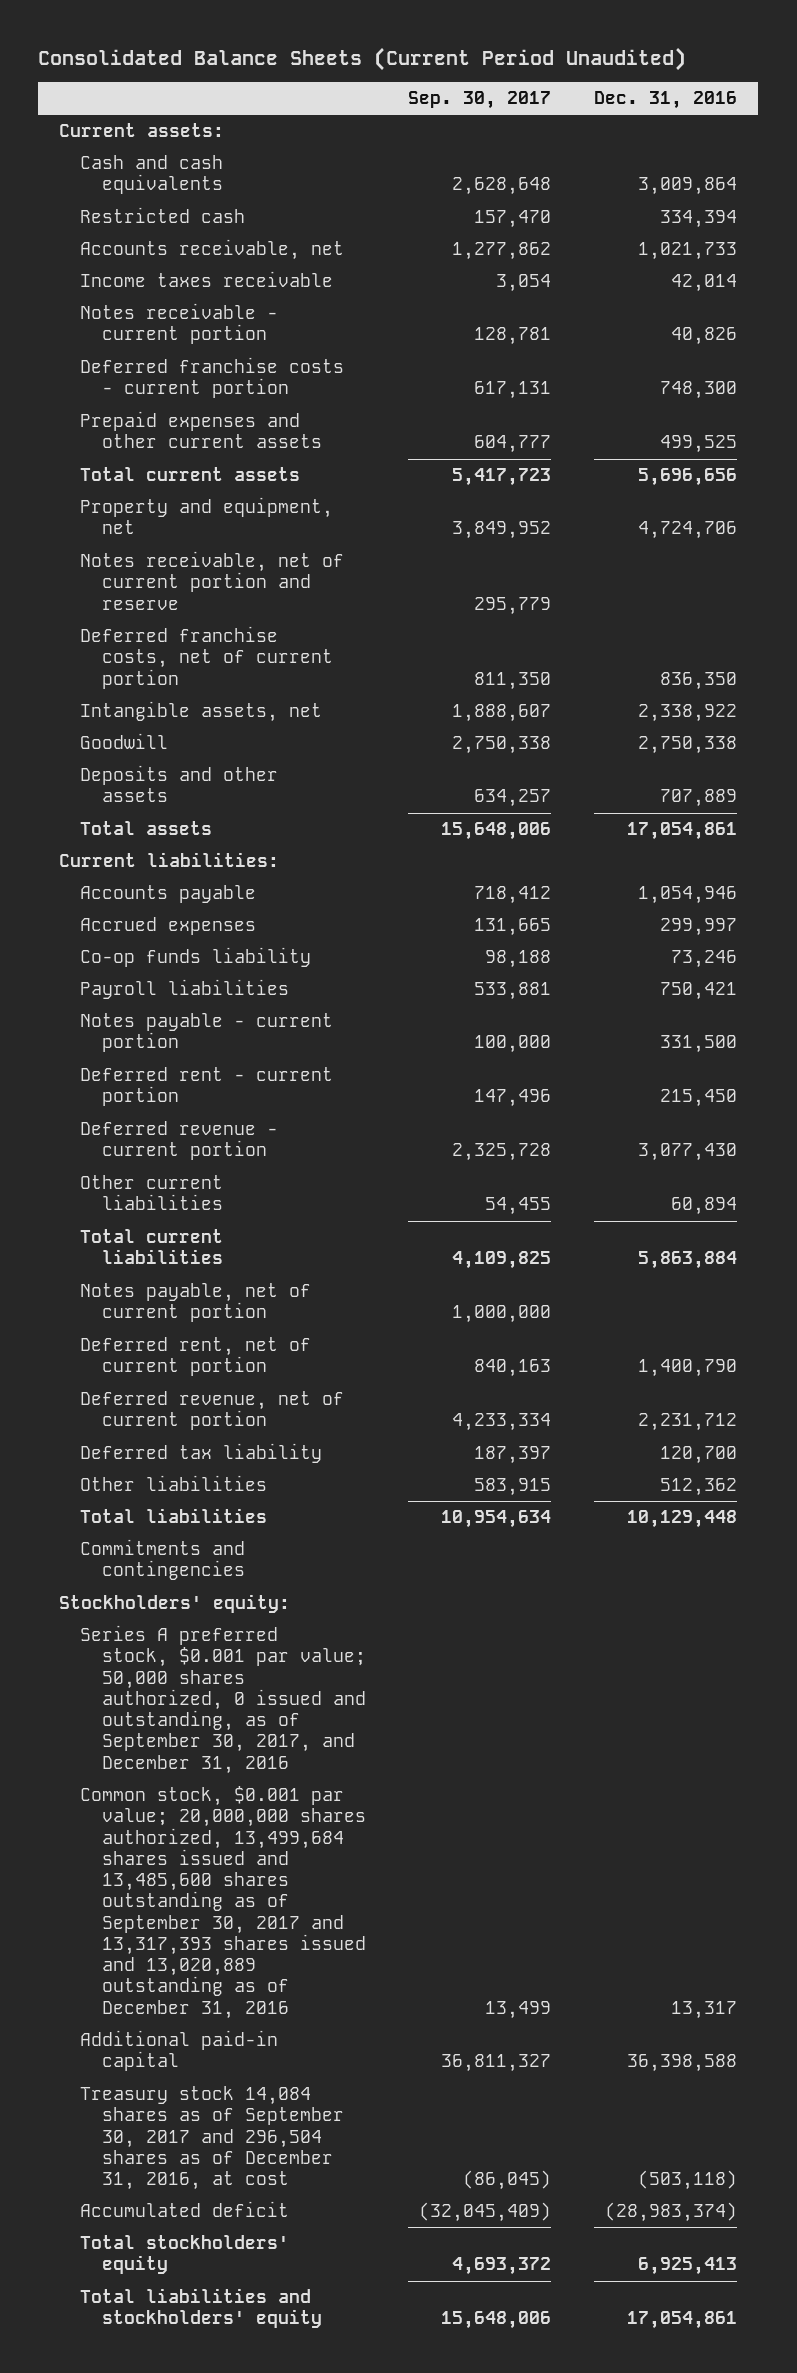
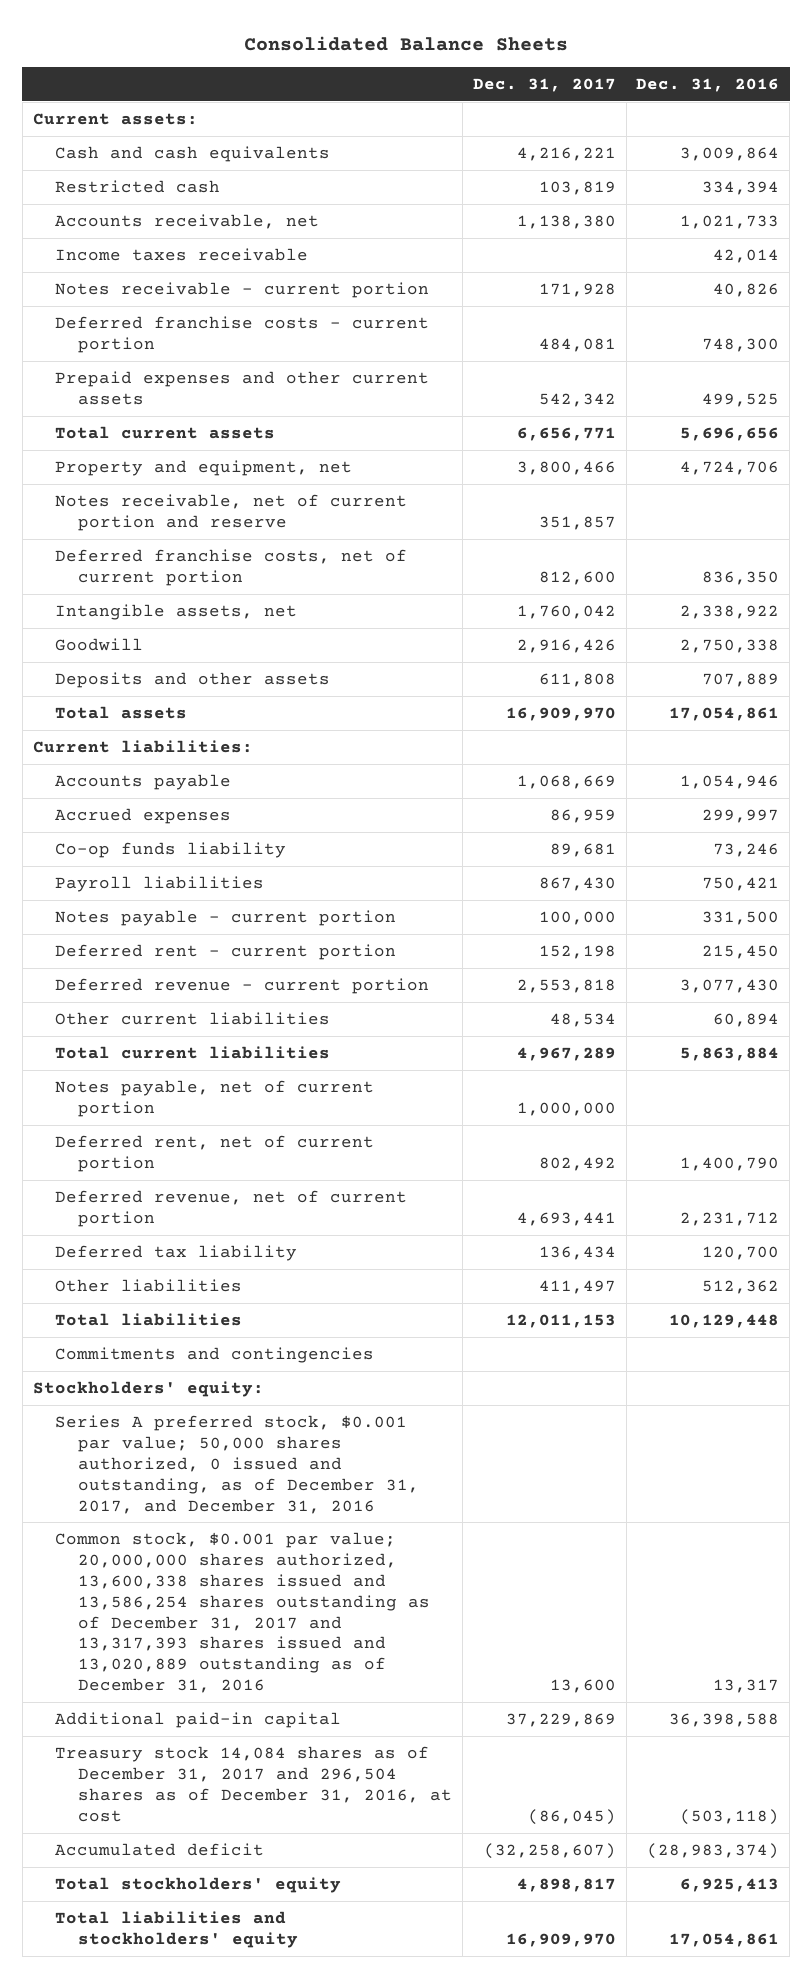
- Consolidated Balance Sheets (Current Period Unaudited)
+ Consolidated Balance Sheets
- | Sep. 30, 2017 | Dec. 31, 2016
+ | Dec. 31, 2017 | Dec. 31, 2016
- Series A preferred stock, $0.001 par value; 50,000 shares authorized, 0 issued and outstanding, as of September 30, 2017, and December 31, 2016
- Common stock, $0.001 par value; 20,000,000 shares authorized, 13,499,684 shares issued and 13,485,600 shares outstanding as of September 30, 2017 and 13,317,393 shares issued and 13,020,889 outstanding as of December 31, 2016 | 13,499 | 13,317
+ Series A preferred stock, $0.001 par value; 50,000 shares authorized, 0 issued and outstanding, as of December 31, 2017, and December 31, 2016
+ Common stock, $0.001 par value; 20,000,000 shares authorized, 13,600,338 shares issued and 13,586,254 shares outstanding as of December 31, 2017 and 13,317,393 shares issued and 13,020,889 outstanding as of December 31, 2016 | 13,600 | 13,317
- Treasury stock 14,084 shares as of September 30, 2017 and 296,504 shares as of December 31, 2016, at cost | (86,045) | (503,118)
+ Treasury stock 14,084 shares as of December 31, 2017 and 296,504 shares as of December 31, 2016, at cost | (86,045) | (503,118)

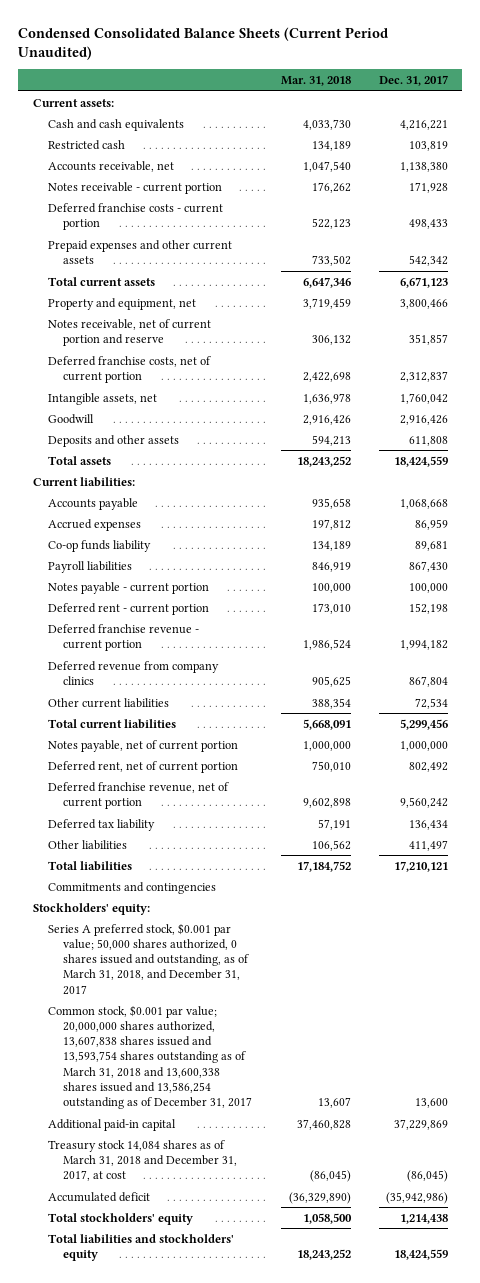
- Consolidated Balance Sheets
+ Condensed Consolidated Balance Sheets (Current Period Unaudited)
- | Dec. 31, 2017 | Dec. 31, 2016
+ | Mar. 31, 2018 | Dec. 31, 2017
- Income taxes receivable | | 42,014
- Deferred franchise costs - current portion | 484,081 | 748,300
+ Deferred franchise costs - current portion | 522,123 | 498,433
- Total current assets | 6,656,771 | 5,696,656
+ Total current assets | 6,647,346 | 6,671,123
- Deferred franchise costs, net of current portion | 812,600 | 836,350
+ Deferred franchise costs, net of current portion | 2,422,698 | 2,312,837
- Total assets | 16,909,970 | 17,054,861
+ Total assets | 18,243,252 | 18,424,559
- Accounts payable | 1,068,669 | 1,054,946
+ Accounts payable | 935,658 | 1,068,668
- Deferred revenue - current portion | 2,553,818 | 3,077,430
- Other current liabilities | 48,534 | 60,894
- Total current liabilities | 4,967,289 | 5,863,884
+ Deferred franchise revenue - current portion | 1,986,524 | 1,994,182
+ Deferred revenue from company clinics | 905,625 | 867,804
+ Other current liabilities | 388,354 | 72,534
+ Total current liabilities | 5,668,091 | 5,299,456
- Deferred revenue, net of current portion | 4,693,441 | 2,231,712
+ Deferred franchise revenue, net of current portion | 9,602,898 | 9,560,242
- Total liabilities | 12,011,153 | 10,129,448
+ Total liabilities | 17,184,752 | 17,210,121
- Series A preferred stock, $0.001 par value; 50,000 shares authorized, 0 issued and outstanding, as of December 31, 2017, and December 31, 2016
- Common stock, $0.001 par value; 20,000,000 shares authorized, 13,600,338 shares issued and 13,586,254 shares outstanding as of December 31, 2017 and 13,317,393 shares issued and 13,020,889 outstanding as of December 31, 2016 | 13,600 | 13,317
+ Series A preferred stock, $0.001 par value; 50,000 shares authorized, 0 shares issued and outstanding, as of March 31, 2018, and December 31, 2017
+ Common stock, $0.001 par value; 20,000,000 shares authorized, 13,607,838 shares issued and 13,593,754 shares outstanding as of March 31, 2018 and 13,600,338 shares issued and 13,586,254 outstanding as of December 31, 2017 | 13,607 | 13,600
- Treasury stock 14,084 shares as of December 31, 2017 and 296,504 shares as of December 31, 2016, at cost | (86,045) | (503,118)
- Accumulated deficit | (32,258,607) | (28,983,374)
- Total stockholders' equity | 4,898,817 | 6,925,413
- Total liabilities and stockholders' equity | 16,909,970 | 17,054,861
+ Treasury stock 14,084 shares as of March 31, 2018 and December 31, 2017, at cost | (86,045) | (86,045)
+ Accumulated deficit | (36,329,890) | (35,942,986)
+ Total stockholders' equity | 1,058,500 | 1,214,438
+ Total liabilities and stockholders' equity | 18,243,252 | 18,424,559

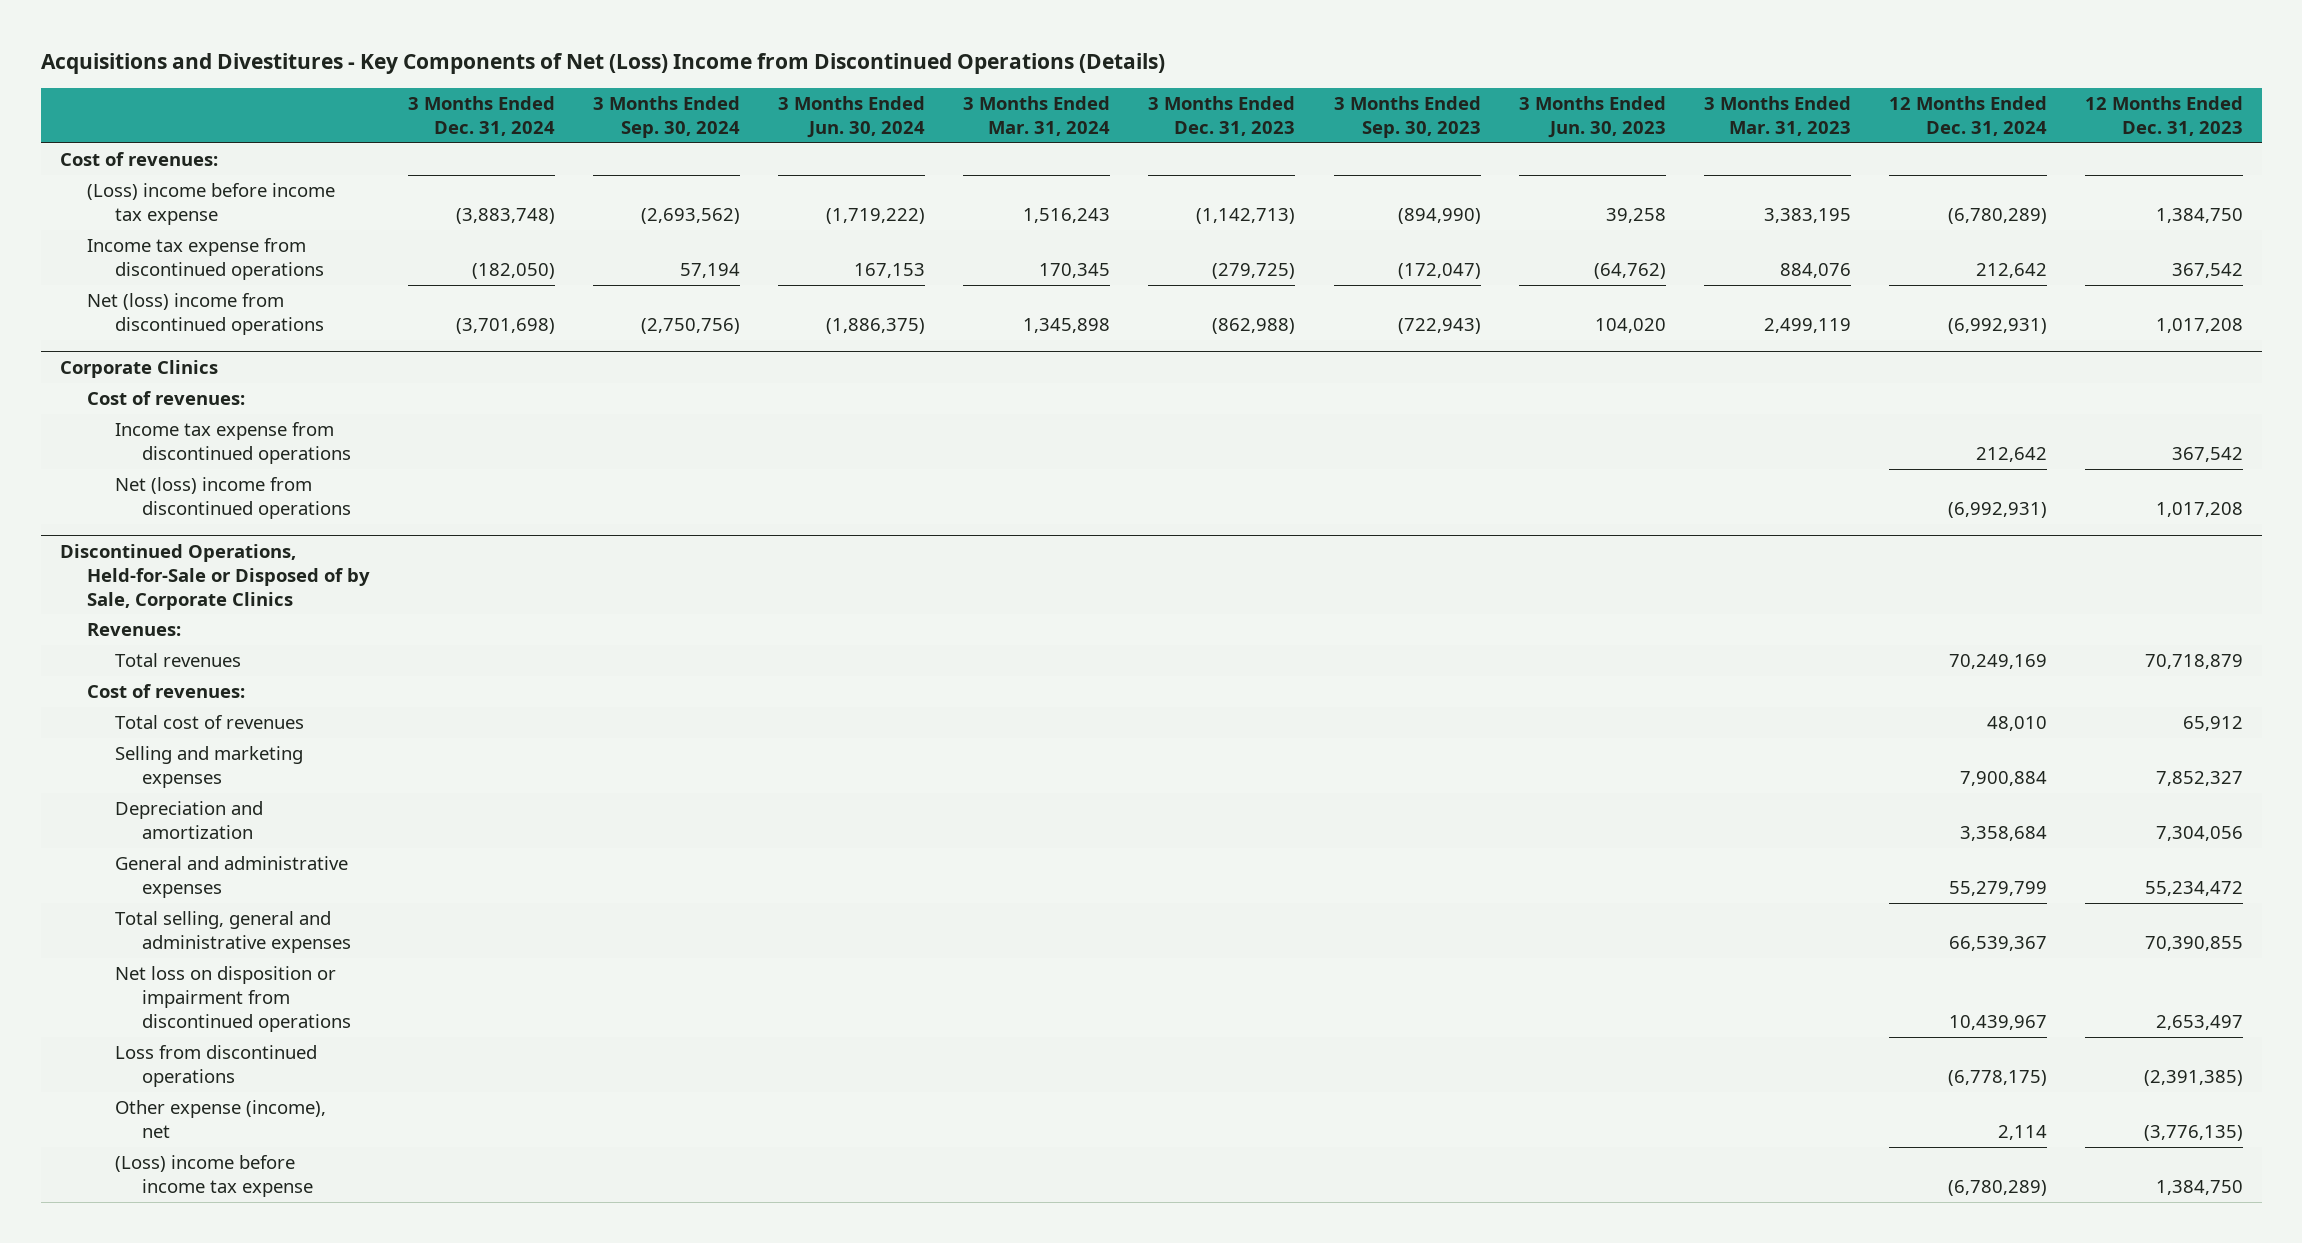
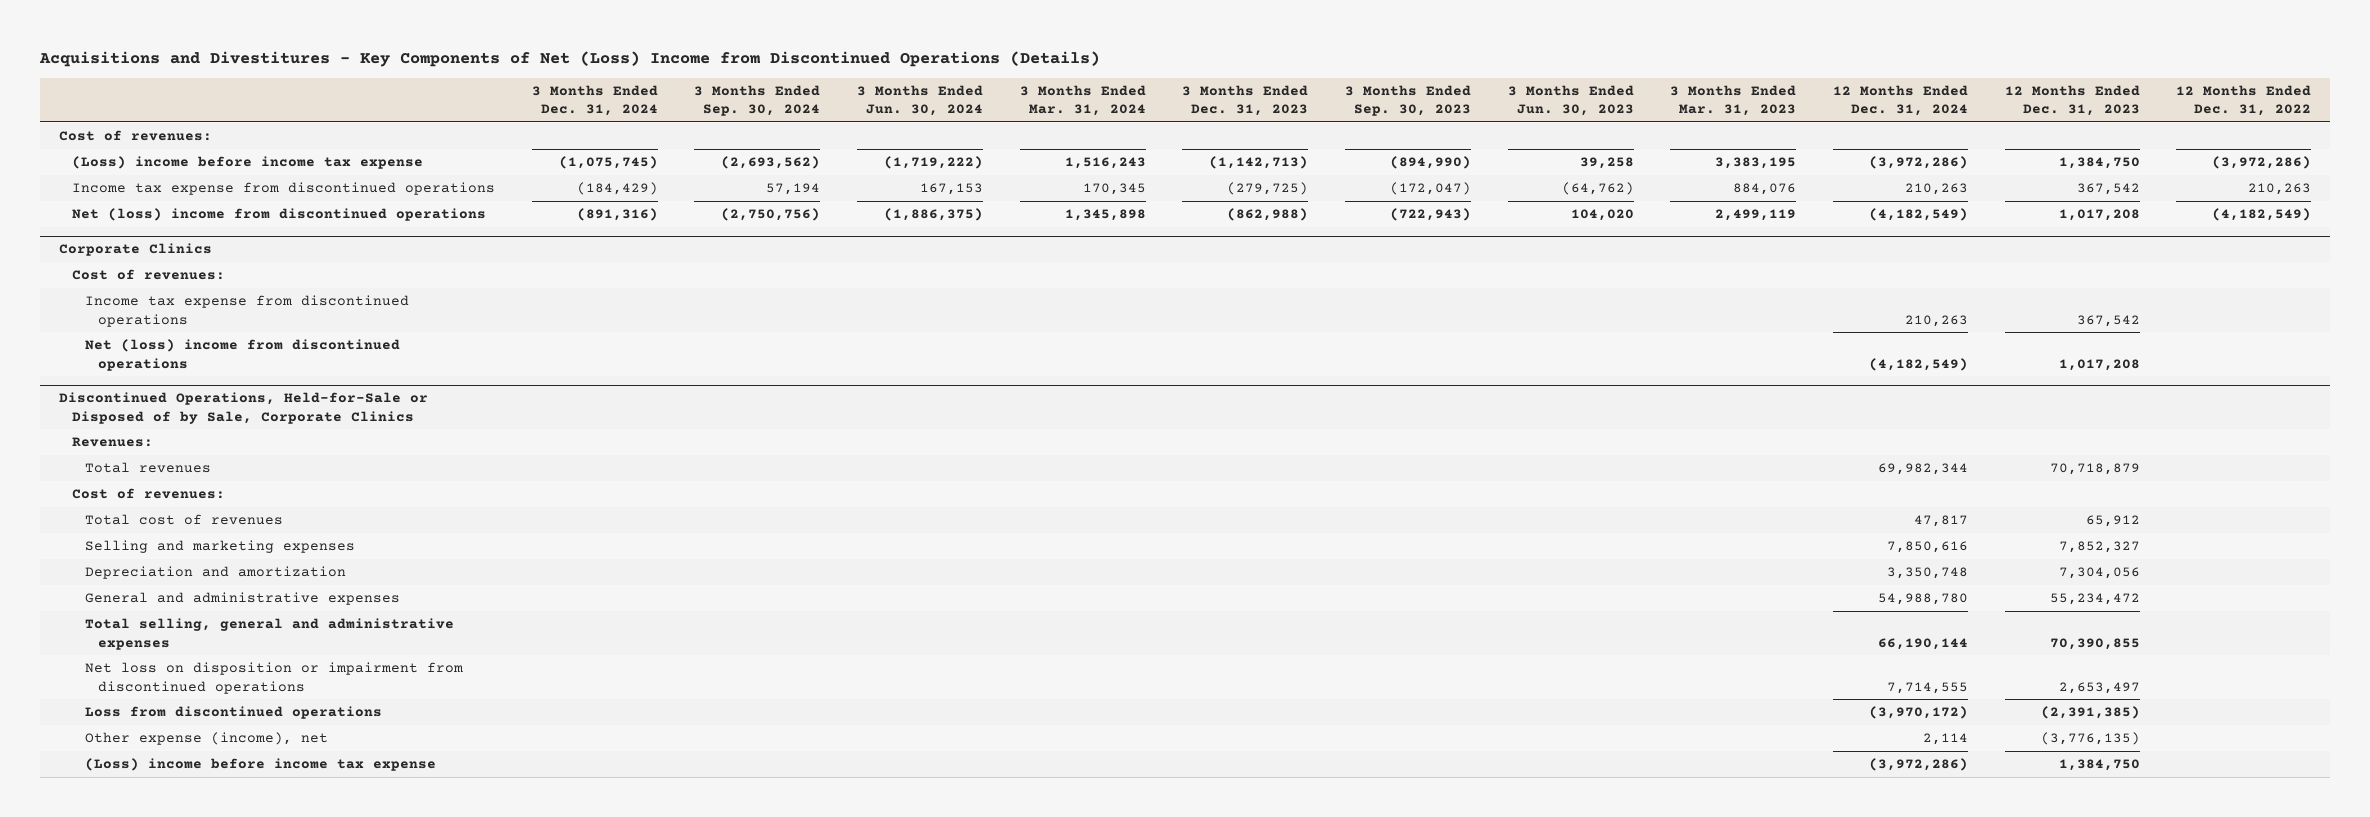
- | 3 Months Ended Dec. 31, 2024 | 3 Months Ended Sep. 30, 2024 | 3 Months Ended Jun. 30, 2024 | 3 Months Ended Mar. 31, 2024 | 3 Months Ended Dec. 31, 2023 | 3 Months Ended Sep. 30, 2023 | 3 Months Ended Jun. 30, 2023 | 3 Months Ended Mar. 31, 2023 | 12 Months Ended Dec. 31, 2024 | 12 Months Ended Dec. 31, 2023
+ | 3 Months Ended Dec. 31, 2024 | 3 Months Ended Sep. 30, 2024 | 3 Months Ended Jun. 30, 2024 | 3 Months Ended Mar. 31, 2024 | 3 Months Ended Dec. 31, 2023 | 3 Months Ended Sep. 30, 2023 | 3 Months Ended Jun. 30, 2023 | 3 Months Ended Mar. 31, 2023 | 12 Months Ended Dec. 31, 2024 | 12 Months Ended Dec. 31, 2023 | 12 Months Ended Dec. 31, 2022
- (Loss) income before income tax expense | (3,883,748) | (2,693,562) | (1,719,222) | 1,516,243 | (1,142,713) | (894,990) | 39,258 | 3,383,195 | (6,780,289) | 1,384,750
- Income tax expense from discontinued operations | (182,050) | 57,194 | 167,153 | 170,345 | (279,725) | (172,047) | (64,762) | 884,076 | 212,642 | 367,542
- Net (loss) income from discontinued operations | (3,701,698) | (2,750,756) | (1,886,375) | 1,345,898 | (862,988) | (722,943) | 104,020 | 2,499,119 | (6,992,931) | 1,017,208
+ (Loss) income before income tax expense | (1,075,745) | (2,693,562) | (1,719,222) | 1,516,243 | (1,142,713) | (894,990) | 39,258 | 3,383,195 | (3,972,286) | 1,384,750 | (3,972,286)
+ Income tax expense from discontinued operations | (184,429) | 57,194 | 167,153 | 170,345 | (279,725) | (172,047) | (64,762) | 884,076 | 210,263 | 367,542 | 210,263
+ Net (loss) income from discontinued operations | (891,316) | (2,750,756) | (1,886,375) | 1,345,898 | (862,988) | (722,943) | 104,020 | 2,499,119 | (4,182,549) | 1,017,208 | (4,182,549)
@ Corporate Clinics
- Income tax expense from discontinued operations | | | | | | | | | 212,642 | 367,542
- Net (loss) income from discontinued operations | | | | | | | | | (6,992,931) | 1,017,208
+ Income tax expense from discontinued operations | | | | | | | | | 210,263 | 367,542 |
+ Net (loss) income from discontinued operations | | | | | | | | | (4,182,549) | 1,017,208 |
@ Discontinued Operations, Held-for-Sale or Disposed of by Sale, Corporate Clinics
- Total revenues | | | | | | | | | 70,249,169 | 70,718,879
+ Total revenues | | | | | | | | | 69,982,344 | 70,718,879 |
- Total cost of revenues | | | | | | | | | 48,010 | 65,912
- Selling and marketing expenses | | | | | | | | | 7,900,884 | 7,852,327
- Depreciation and amortization | | | | | | | | | 3,358,684 | 7,304,056
- General and administrative expenses | | | | | | | | | 55,279,799 | 55,234,472
- Total selling, general and administrative expenses | | | | | | | | | 66,539,367 | 70,390,855
- Net loss on disposition or impairment from discontinued operations | | | | | | | | | 10,439,967 | 2,653,497
- Loss from discontinued operations | | | | | | | | | (6,778,175) | (2,391,385)
+ Total cost of revenues | | | | | | | | | 47,817 | 65,912 |
+ Selling and marketing expenses | | | | | | | | | 7,850,616 | 7,852,327 |
+ Depreciation and amortization | | | | | | | | | 3,350,748 | 7,304,056 |
+ General and administrative expenses | | | | | | | | | 54,988,780 | 55,234,472 |
+ Total selling, general and administrative expenses | | | | | | | | | 66,190,144 | 70,390,855 |
+ Net loss on disposition or impairment from discontinued operations | | | | | | | | | 7,714,555 | 2,653,497 |
+ Loss from discontinued operations | | | | | | | | | (3,970,172) | (2,391,385) |
- (Loss) income before income tax expense | | | | | | | | | (6,780,289) | 1,384,750
+ (Loss) income before income tax expense | | | | | | | | | (3,972,286) | 1,384,750 |

